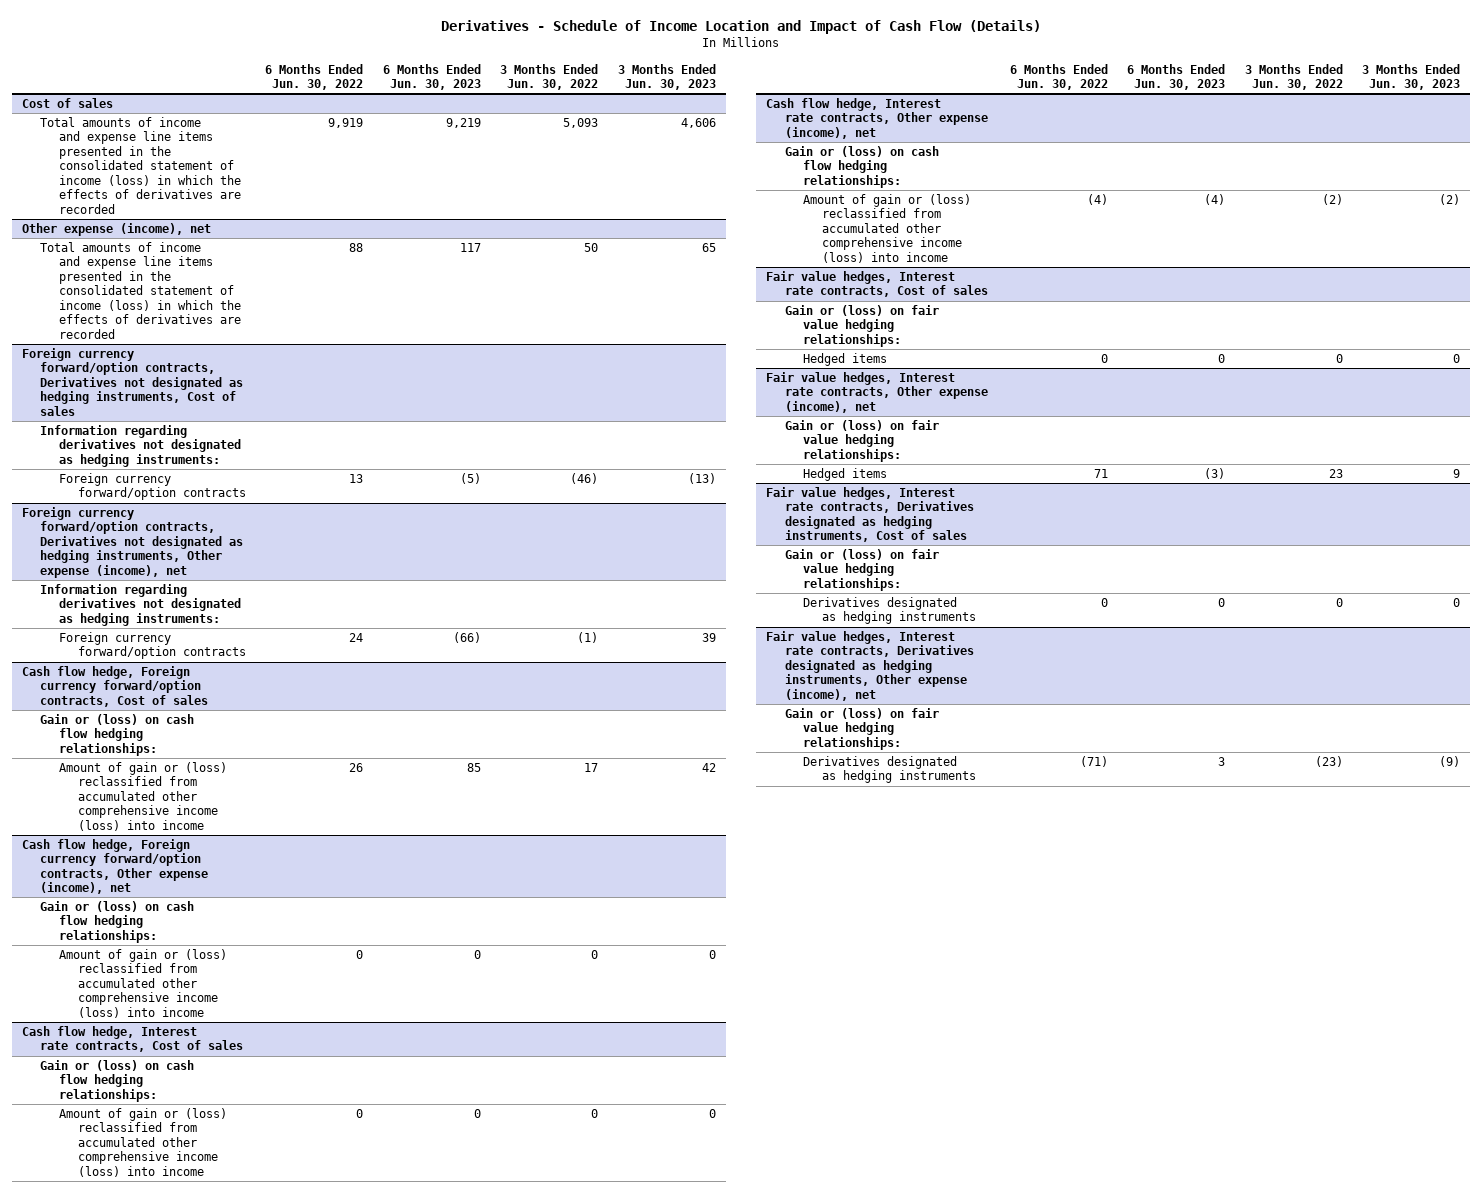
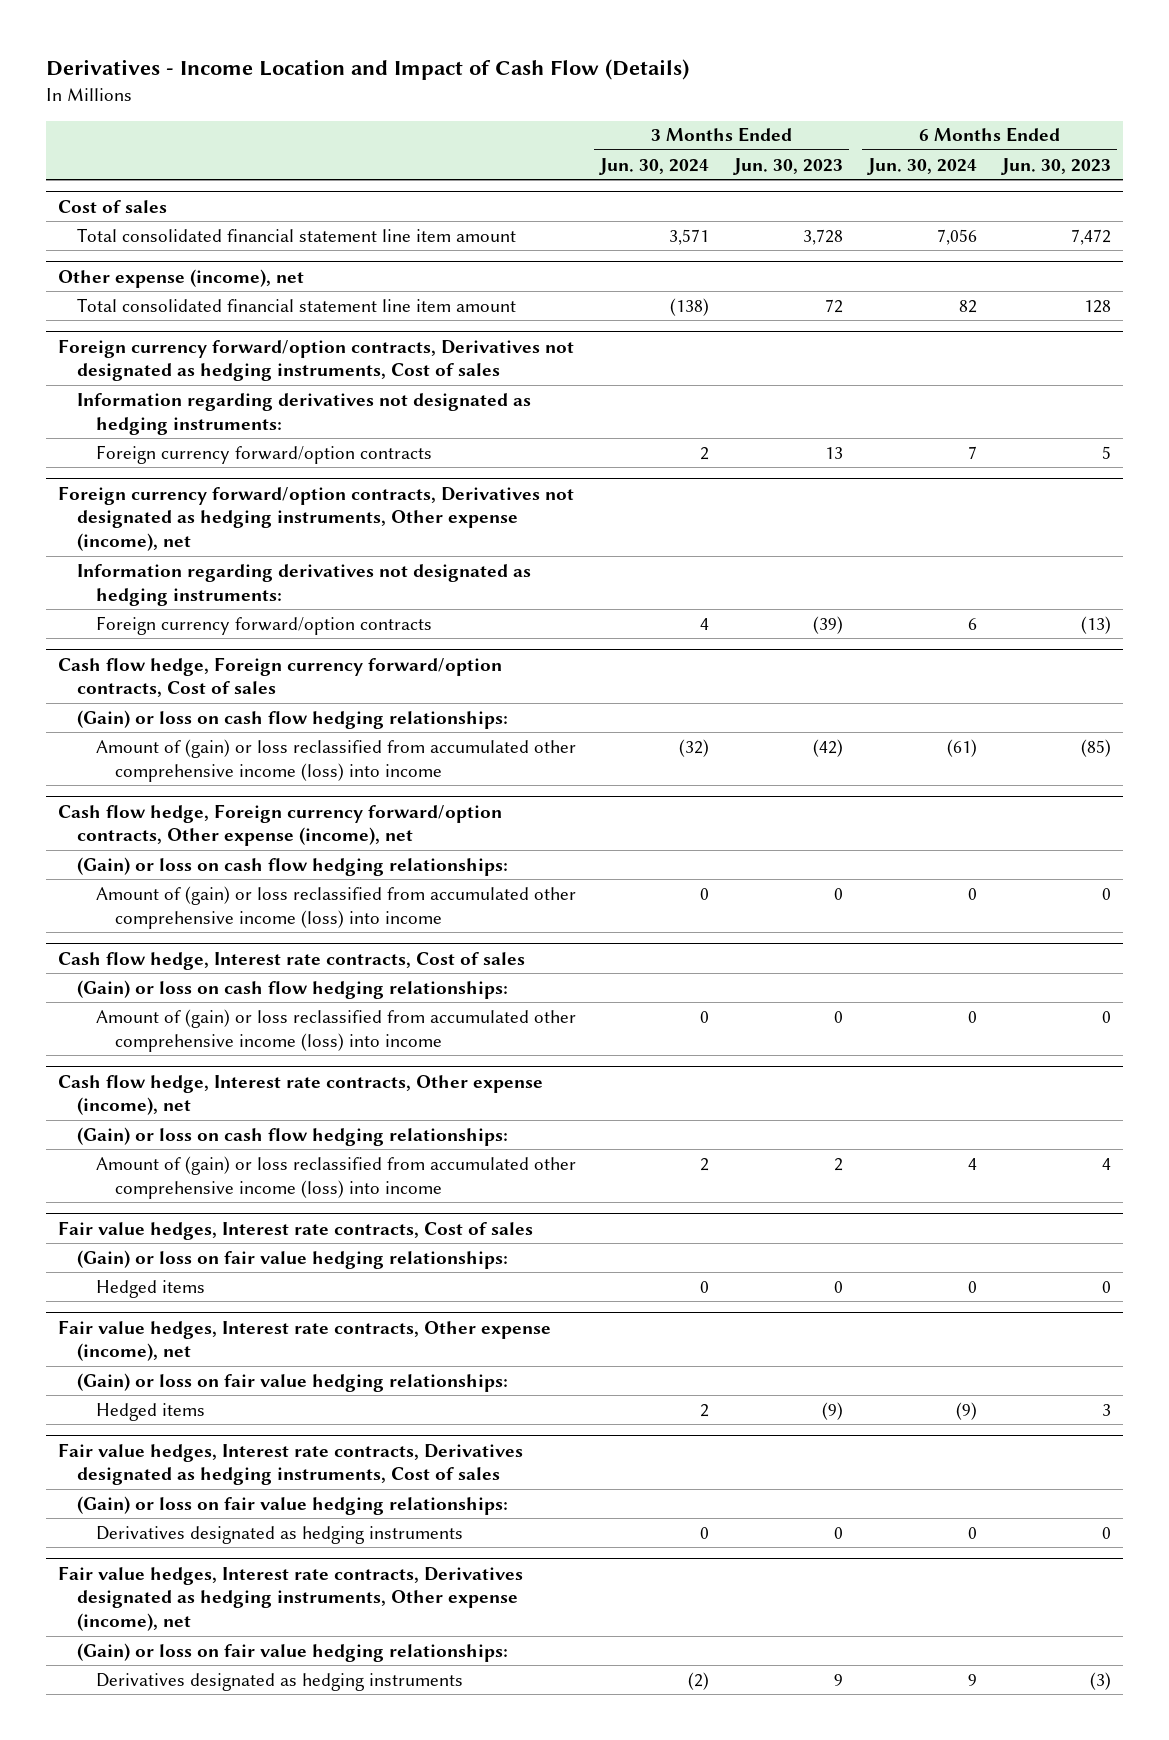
- Derivatives - Schedule of Income Location and Impact of Cash Flow (Details)
+ Derivatives - Income Location and Impact of Cash Flow (Details)
- | 6 Months Ended Jun. 30, 2022 | 6 Months Ended Jun. 30, 2023 | 3 Months Ended Jun. 30, 2022 | 3 Months Ended Jun. 30, 2023
+ | 3 Months Ended Jun. 30, 2024 | 3 Months Ended Jun. 30, 2023 | 6 Months Ended Jun. 30, 2024 | 6 Months Ended Jun. 30, 2023
@ Cost of sales
- Total amounts of income and expense line items presented in the consolidated statement of income (loss) in which the effects of derivatives are recorded | 9,919 | 9,219 | 5,093 | 4,606
+ Total consolidated financial statement line item amount | 3,571 | 3,728 | 7,056 | 7,472
@ Other expense (income), net
- Total amounts of income and expense line items presented in the consolidated statement of income (loss) in which the effects of derivatives are recorded | 88 | 117 | 50 | 65
+ Total consolidated financial statement line item amount | (138) | 72 | 82 | 128
@ Foreign currency forward/option contracts, Derivatives not designated as hedging instruments, Cost of sales
- Foreign currency forward/option contracts | 13 | (5) | (46) | (13)
+ Foreign currency forward/option contracts | 2 | 13 | 7 | 5
@ Foreign currency forward/option contracts, Derivatives not designated as hedging instruments, Other expense (income), net
- Foreign currency forward/option contracts | 24 | (66) | (1) | 39
+ Foreign currency forward/option contracts | 4 | (39) | 6 | (13)
@ Cash flow hedge, Foreign currency forward/option contracts, Cost of sales
- Gain or (loss) on cash flow hedging relationships:
- Amount of gain or (loss) reclassified from accumulated other comprehensive income (loss) into income | 26 | 85 | 17 | 42
+ (Gain) or loss on cash flow hedging relationships:
+ Amount of (gain) or loss reclassified from accumulated other comprehensive income (loss) into income | (32) | (42) | (61) | (85)
@ Cash flow hedge, Foreign currency forward/option contracts, Other expense (income), net
- Gain or (loss) on cash flow hedging relationships:
- Amount of gain or (loss) reclassified from accumulated other comprehensive income (loss) into income | 0 | 0 | 0 | 0
+ (Gain) or loss on cash flow hedging relationships:
+ Amount of (gain) or loss reclassified from accumulated other comprehensive income (loss) into income | 0 | 0 | 0 | 0
@ Cash flow hedge, Interest rate contracts, Cost of sales
- Gain or (loss) on cash flow hedging relationships:
- Amount of gain or (loss) reclassified from accumulated other comprehensive income (loss) into income | 0 | 0 | 0 | 0
+ (Gain) or loss on cash flow hedging relationships:
+ Amount of (gain) or loss reclassified from accumulated other comprehensive income (loss) into income | 0 | 0 | 0 | 0
@ Cash flow hedge, Interest rate contracts, Other expense (income), net
- Gain or (loss) on cash flow hedging relationships:
- Amount of gain or (loss) reclassified from accumulated other comprehensive income (loss) into income | (4) | (4) | (2) | (2)
+ (Gain) or loss on cash flow hedging relationships:
+ Amount of (gain) or loss reclassified from accumulated other comprehensive income (loss) into income | 2 | 2 | 4 | 4
@ Fair value hedges, Interest rate contracts, Cost of sales
- Gain or (loss) on fair value hedging relationships:
+ (Gain) or loss on fair value hedging relationships:
@ Fair value hedges, Interest rate contracts, Other expense (income), net
- Gain or (loss) on fair value hedging relationships:
- Hedged items | 71 | (3) | 23 | 9
+ (Gain) or loss on fair value hedging relationships:
+ Hedged items | 2 | (9) | (9) | 3
@ Fair value hedges, Interest rate contracts, Derivatives designated as hedging instruments, Cost of sales
- Gain or (loss) on fair value hedging relationships:
+ (Gain) or loss on fair value hedging relationships:
@ Fair value hedges, Interest rate contracts, Derivatives designated as hedging instruments, Other expense (income), net
- Gain or (loss) on fair value hedging relationships:
- Derivatives designated as hedging instruments | (71) | 3 | (23) | (9)
+ (Gain) or loss on fair value hedging relationships:
+ Derivatives designated as hedging instruments | (2) | 9 | 9 | (3)

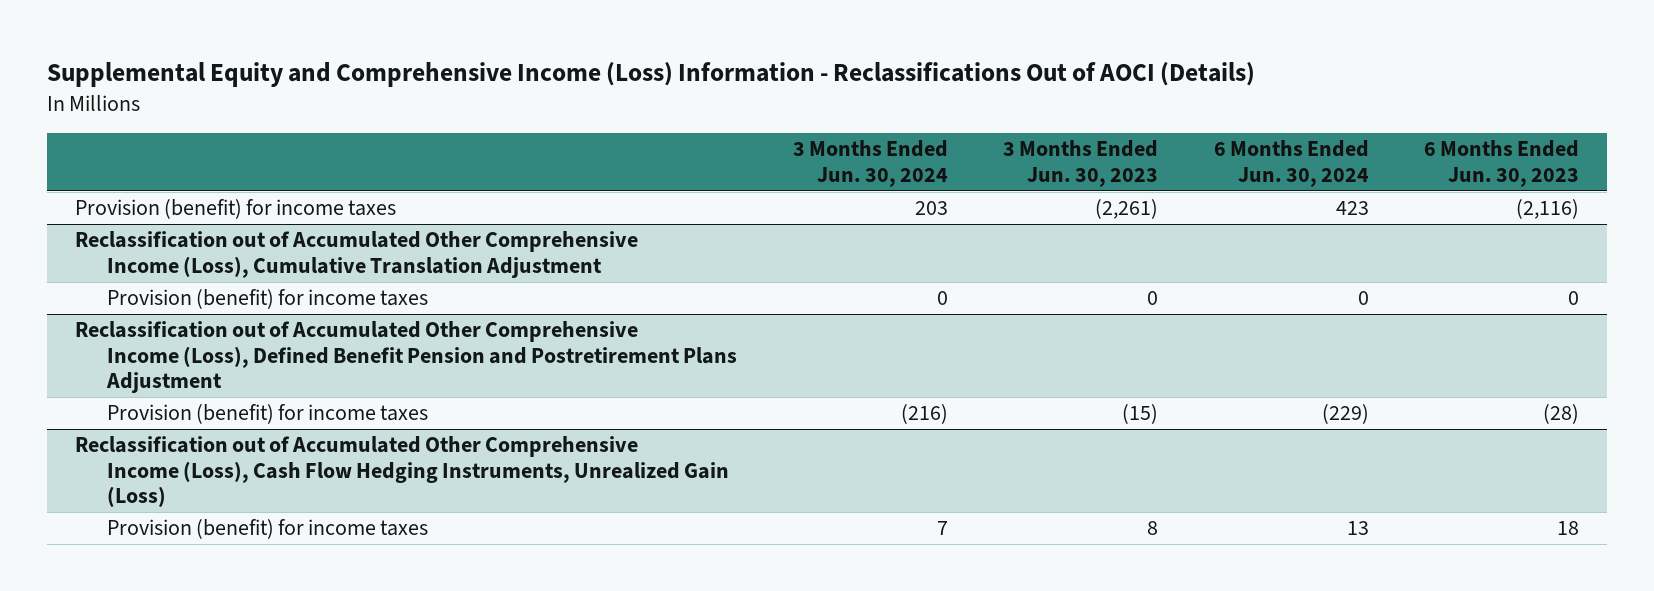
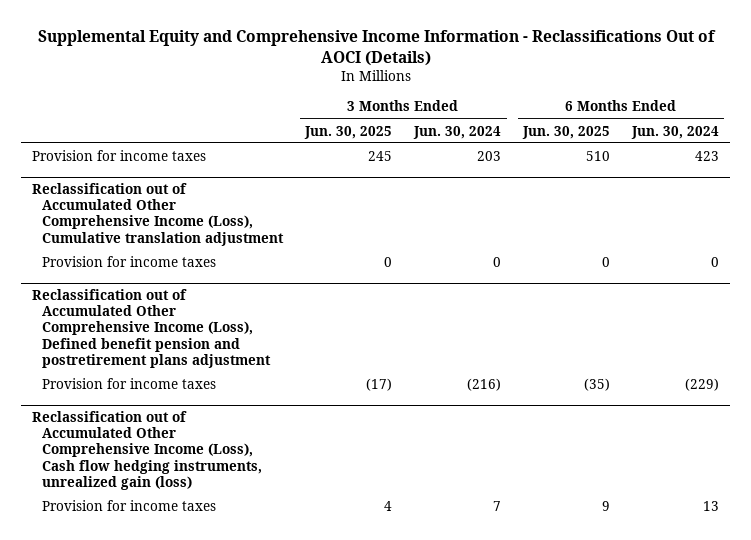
- Supplemental Equity and Comprehensive Income (Loss) Information - Reclassifications Out of AOCI (Details)
+ Supplemental Equity and Comprehensive Income Information - Reclassifications Out of AOCI (Details)
- | 3 Months Ended Jun. 30, 2024 | 3 Months Ended Jun. 30, 2023 | 6 Months Ended Jun. 30, 2024 | 6 Months Ended Jun. 30, 2023
+ | 3 Months Ended Jun. 30, 2025 | 3 Months Ended Jun. 30, 2024 | 6 Months Ended Jun. 30, 2025 | 6 Months Ended Jun. 30, 2024
- Provision (benefit) for income taxes | 203 | (2,261) | 423 | (2,116)
- Reclassification out of Accumulated Other Comprehensive Income (Loss), Cumulative Translation Adjustment
- Provision (benefit) for income taxes | 0 | 0 | 0 | 0
- Reclassification out of Accumulated Other Comprehensive Income (Loss), Defined Benefit Pension and Postretirement Plans Adjustment
- Provision (benefit) for income taxes | (216) | (15) | (229) | (28)
- Reclassification out of Accumulated Other Comprehensive Income (Loss), Cash Flow Hedging Instruments, Unrealized Gain (Loss)
- Provision (benefit) for income taxes | 7 | 8 | 13 | 18
+ Provision for income taxes | 245 | 203 | 510 | 423
+ Reclassification out of Accumulated Other Comprehensive Income (Loss), Cumulative translation adjustment
+ Provision for income taxes | 0 | 0 | 0 | 0
+ Reclassification out of Accumulated Other Comprehensive Income (Loss), Defined benefit pension and postretirement plans adjustment
+ Provision for income taxes | (17) | (216) | (35) | (229)
+ Reclassification out of Accumulated Other Comprehensive Income (Loss), Cash flow hedging instruments, unrealized gain (loss)
+ Provision for income taxes | 4 | 7 | 9 | 13

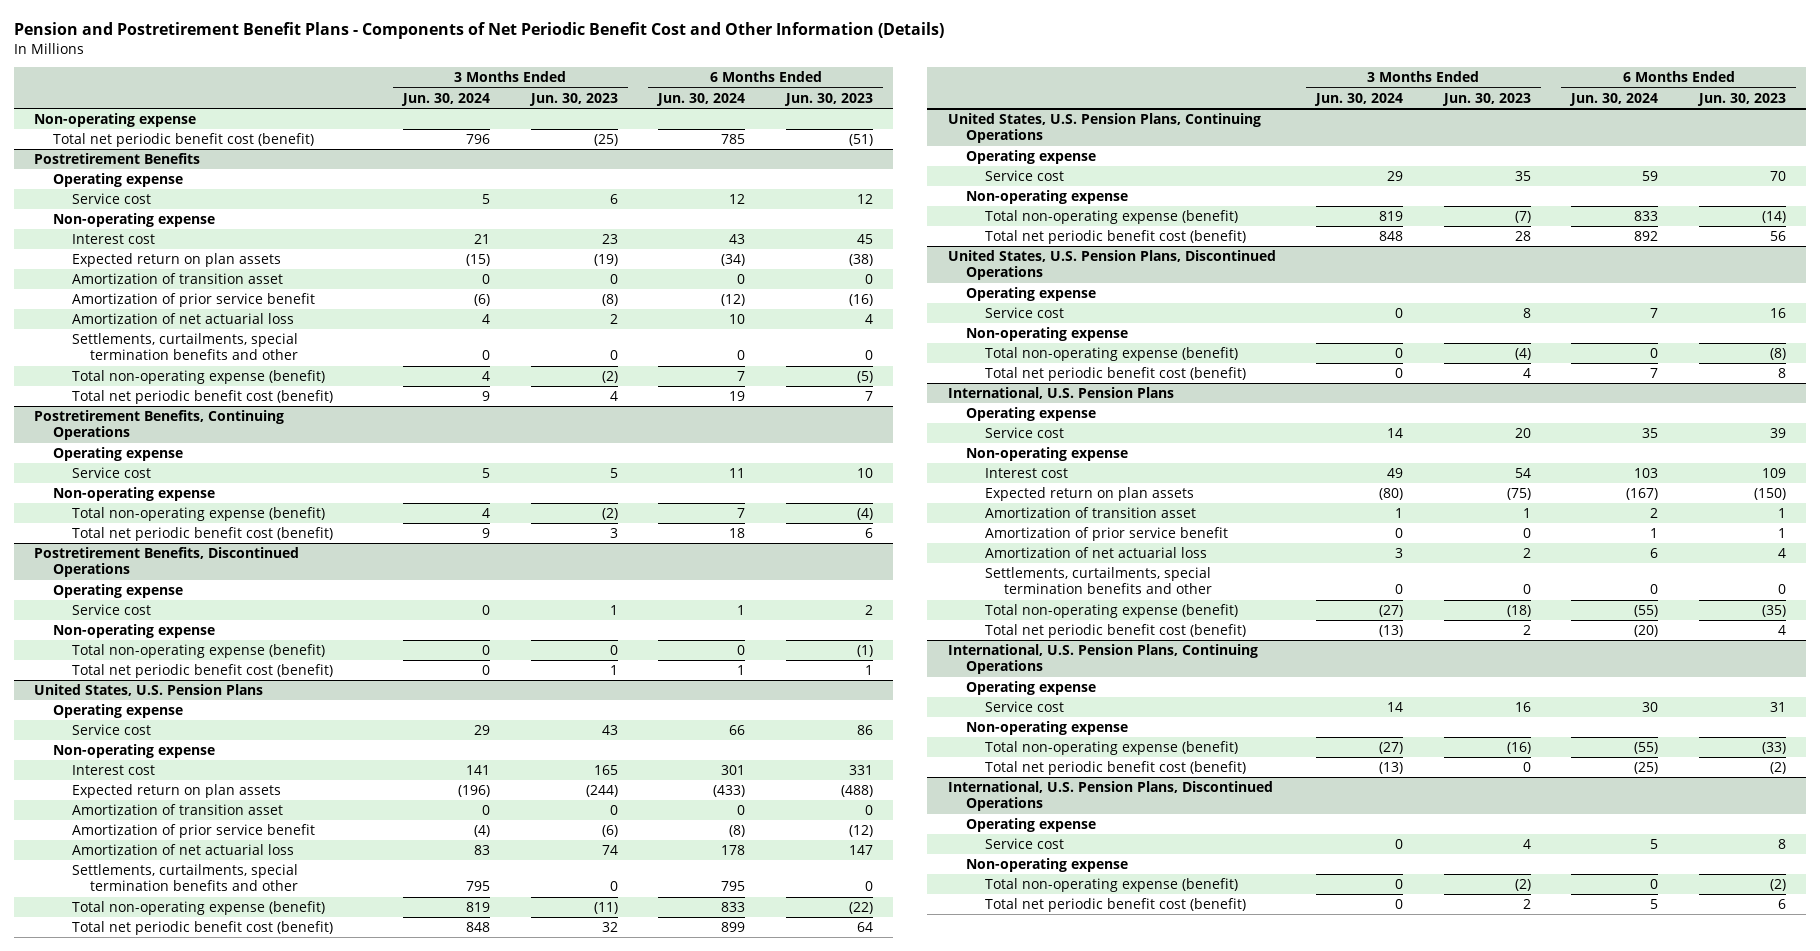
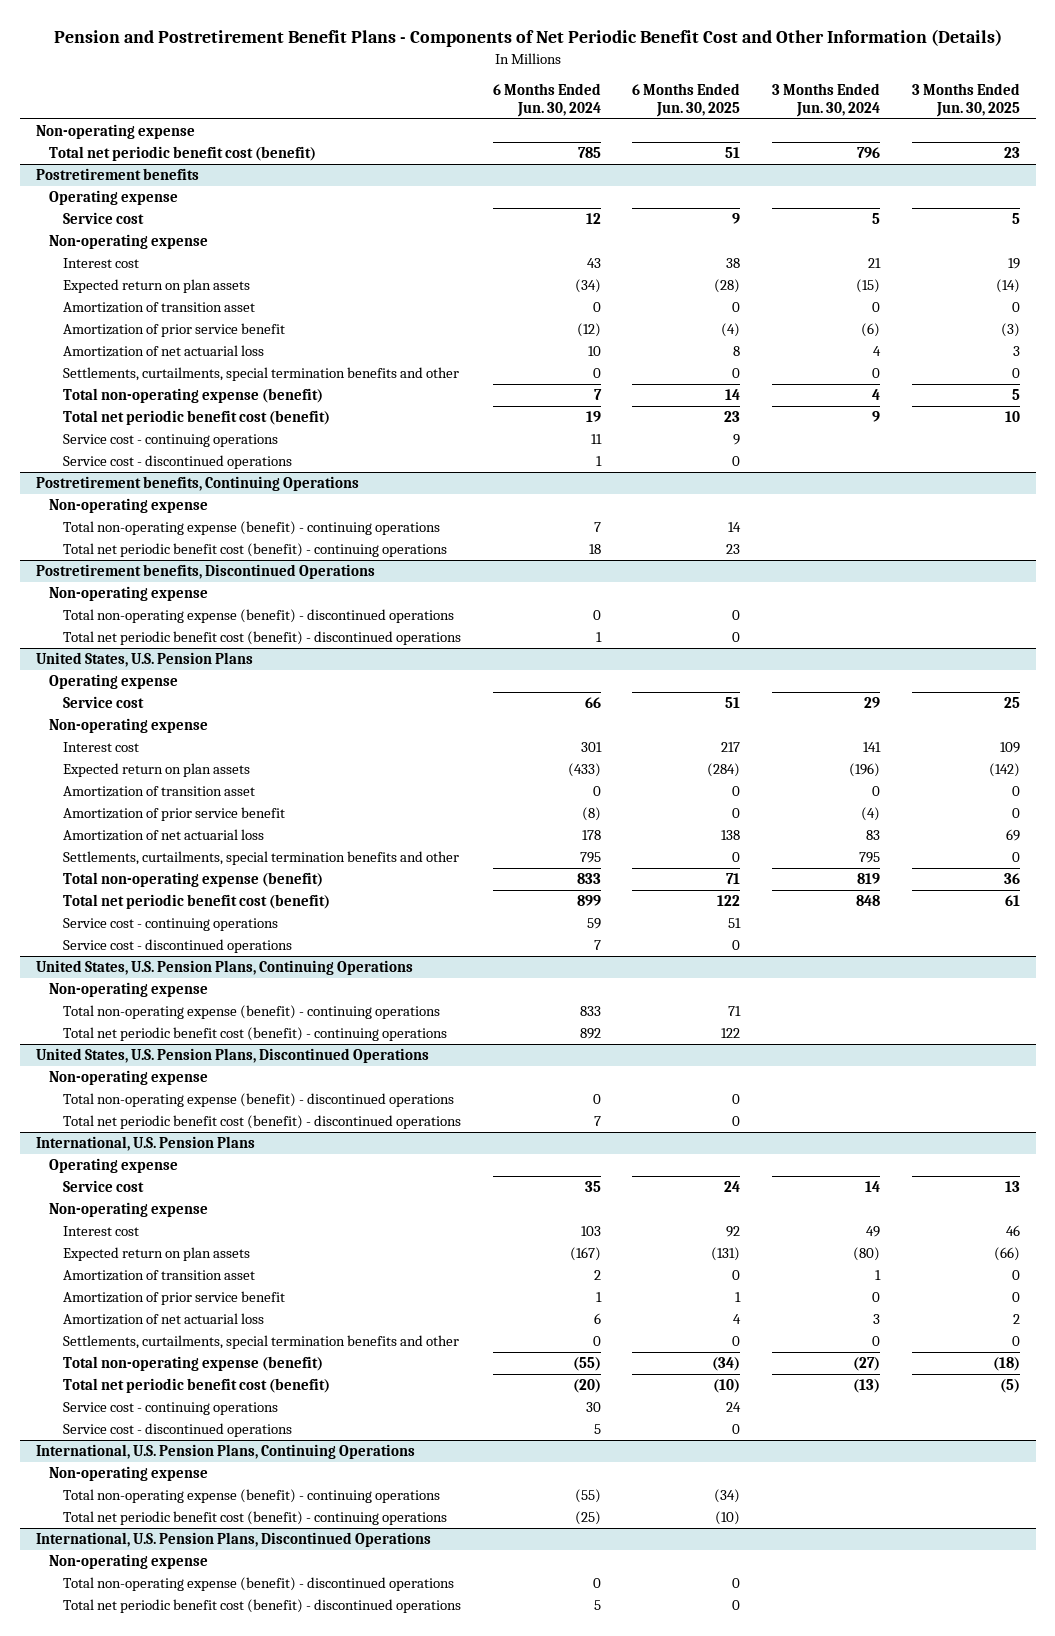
- | 3 Months Ended Jun. 30, 2024 | 3 Months Ended Jun. 30, 2023 | 6 Months Ended Jun. 30, 2024 | 6 Months Ended Jun. 30, 2023
+ | 6 Months Ended Jun. 30, 2024 | 6 Months Ended Jun. 30, 2025 | 3 Months Ended Jun. 30, 2024 | 3 Months Ended Jun. 30, 2025
- Postretirement Benefits
+ Postretirement benefits
- Postretirement Benefits, Continuing Operations
- Operating expense
- Service cost | 5 | 5 | 11 | 10
+ Service cost - continuing operations | 11 | 9 | |
+ Service cost - discontinued operations | 1 | 0 | |
+ Postretirement benefits, Continuing Operations
- Total non-operating expense (benefit) | 4 | (2) | 7 | (4)
- Total net periodic benefit cost (benefit) | 9 | 3 | 18 | 6
- Postretirement Benefits, Discontinued Operations
- Operating expense
- Service cost | 0 | 1 | 1 | 2
+ Total non-operating expense (benefit) - continuing operations | 7 | 14 | |
+ Total net periodic benefit cost (benefit) - continuing operations | 18 | 23 | |
+ Postretirement benefits, Discontinued Operations
- Total non-operating expense (benefit) | 0 | 0 | 0 | (1)
- Total net periodic benefit cost (benefit) | 0 | 1 | 1 | 1
+ Total non-operating expense (benefit) - discontinued operations | 0 | 0 | |
+ Total net periodic benefit cost (benefit) - discontinued operations | 1 | 0 | |
@ United States, U.S. Pension Plans
+ Service cost - continuing operations | 59 | 51 | |
+ Service cost - discontinued operations | 7 | 0 | |
@ United States, U.S. Pension Plans, Continuing Operations
- Operating expense
- Service cost | 29 | 35 | 59 | 70
- Total non-operating expense (benefit) | 819 | (7) | 833 | (14)
- Total net periodic benefit cost (benefit) | 848 | 28 | 892 | 56
+ Total non-operating expense (benefit) - continuing operations | 833 | 71 | |
+ Total net periodic benefit cost (benefit) - continuing operations | 892 | 122 | |
@ United States, U.S. Pension Plans, Discontinued Operations
- Operating expense
- Service cost | 0 | 8 | 7 | 16
- Total non-operating expense (benefit) | 0 | (4) | 0 | (8)
- Total net periodic benefit cost (benefit) | 0 | 4 | 7 | 8
+ Total non-operating expense (benefit) - discontinued operations | 0 | 0 | |
+ Total net periodic benefit cost (benefit) - discontinued operations | 7 | 0 | |
@ International, U.S. Pension Plans
+ Service cost - continuing operations | 30 | 24 | |
+ Service cost - discontinued operations | 5 | 0 | |
@ International, U.S. Pension Plans, Continuing Operations
- Operating expense
- Service cost | 14 | 16 | 30 | 31
- Total non-operating expense (benefit) | (27) | (16) | (55) | (33)
- Total net periodic benefit cost (benefit) | (13) | 0 | (25) | (2)
+ Total non-operating expense (benefit) - continuing operations | (55) | (34) | |
+ Total net periodic benefit cost (benefit) - continuing operations | (25) | (10) | |
@ International, U.S. Pension Plans, Discontinued Operations
- Operating expense
- Service cost | 0 | 4 | 5 | 8
- Total non-operating expense (benefit) | 0 | (2) | 0 | (2)
- Total net periodic benefit cost (benefit) | 0 | 2 | 5 | 6
+ Total non-operating expense (benefit) - discontinued operations | 0 | 0 | |
+ Total net periodic benefit cost (benefit) - discontinued operations | 5 | 0 | |

